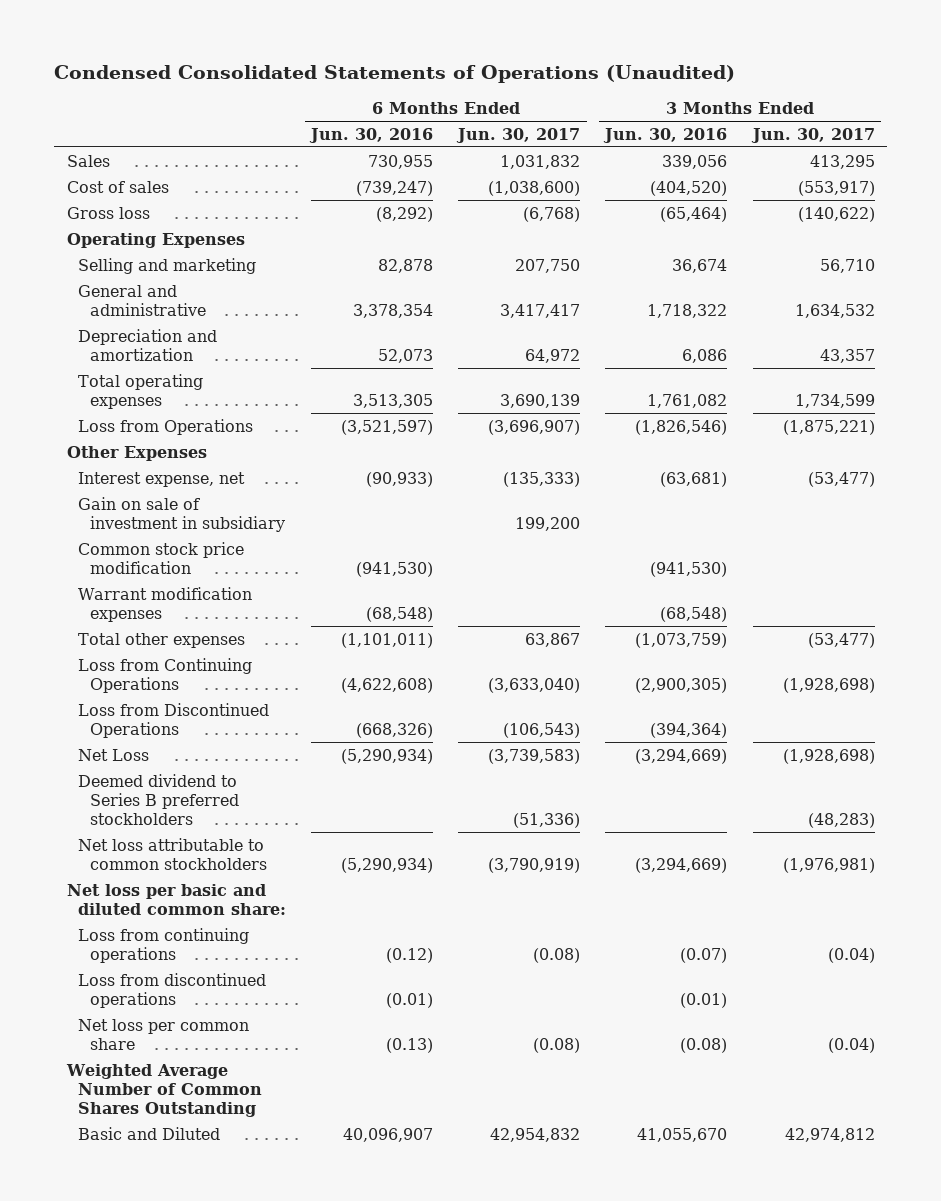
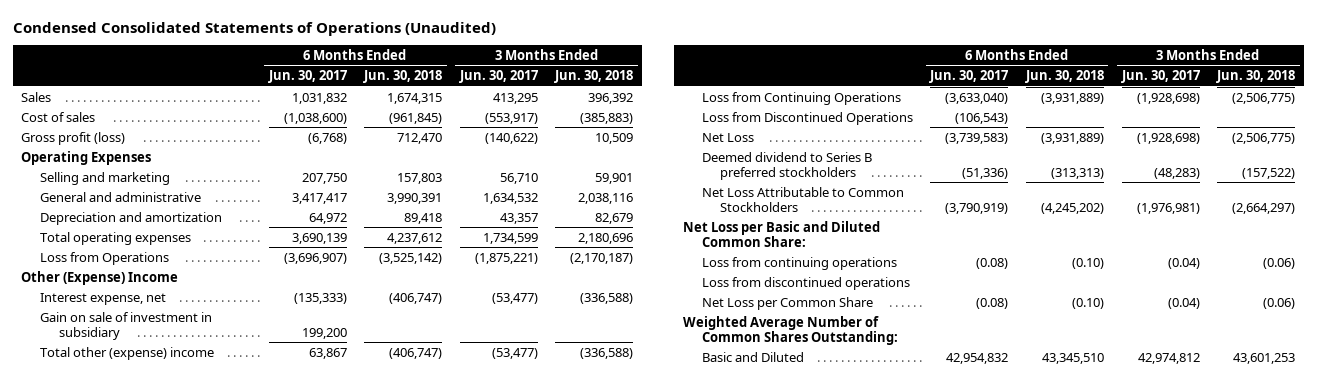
- | 6 Months Ended Jun. 30, 2016 | 6 Months Ended Jun. 30, 2017 | 3 Months Ended Jun. 30, 2016 | 3 Months Ended Jun. 30, 2017
+ | 6 Months Ended Jun. 30, 2017 | 6 Months Ended Jun. 30, 2018 | 3 Months Ended Jun. 30, 2017 | 3 Months Ended Jun. 30, 2018
- Gross loss | (8,292) | (6,768) | (65,464) | (140,622)
+ Gross profit (loss) | (6,768) | 712,470 | (140,622) | 10,509
- Other Expenses
+ Other (Expense) Income
- Common stock price modification | (941,530) | | (941,530) |
- Warrant modification expenses | (68,548) | | (68,548) |
- Total other expenses | (1,101,011) | 63,867 | (1,073,759) | (53,477)
+ Total other (expense) income | 63,867 | (406,747) | (53,477) | (336,588)
- Net loss attributable to common stockholders | (5,290,934) | (3,790,919) | (3,294,669) | (1,976,981)
- Net loss per basic and diluted common share:
+ Net Loss Attributable to Common Stockholders | (3,790,919) | (4,245,202) | (1,976,981) | (2,664,297)
+ Net Loss per Basic and Diluted Common Share:
- Net loss per common share | (0.13) | (0.08) | (0.08) | (0.04)
- Weighted Average Number of Common Shares Outstanding
+ Net Loss per Common Share | (0.08) | (0.10) | (0.04) | (0.06)
+ Weighted Average Number of Common Shares Outstanding:

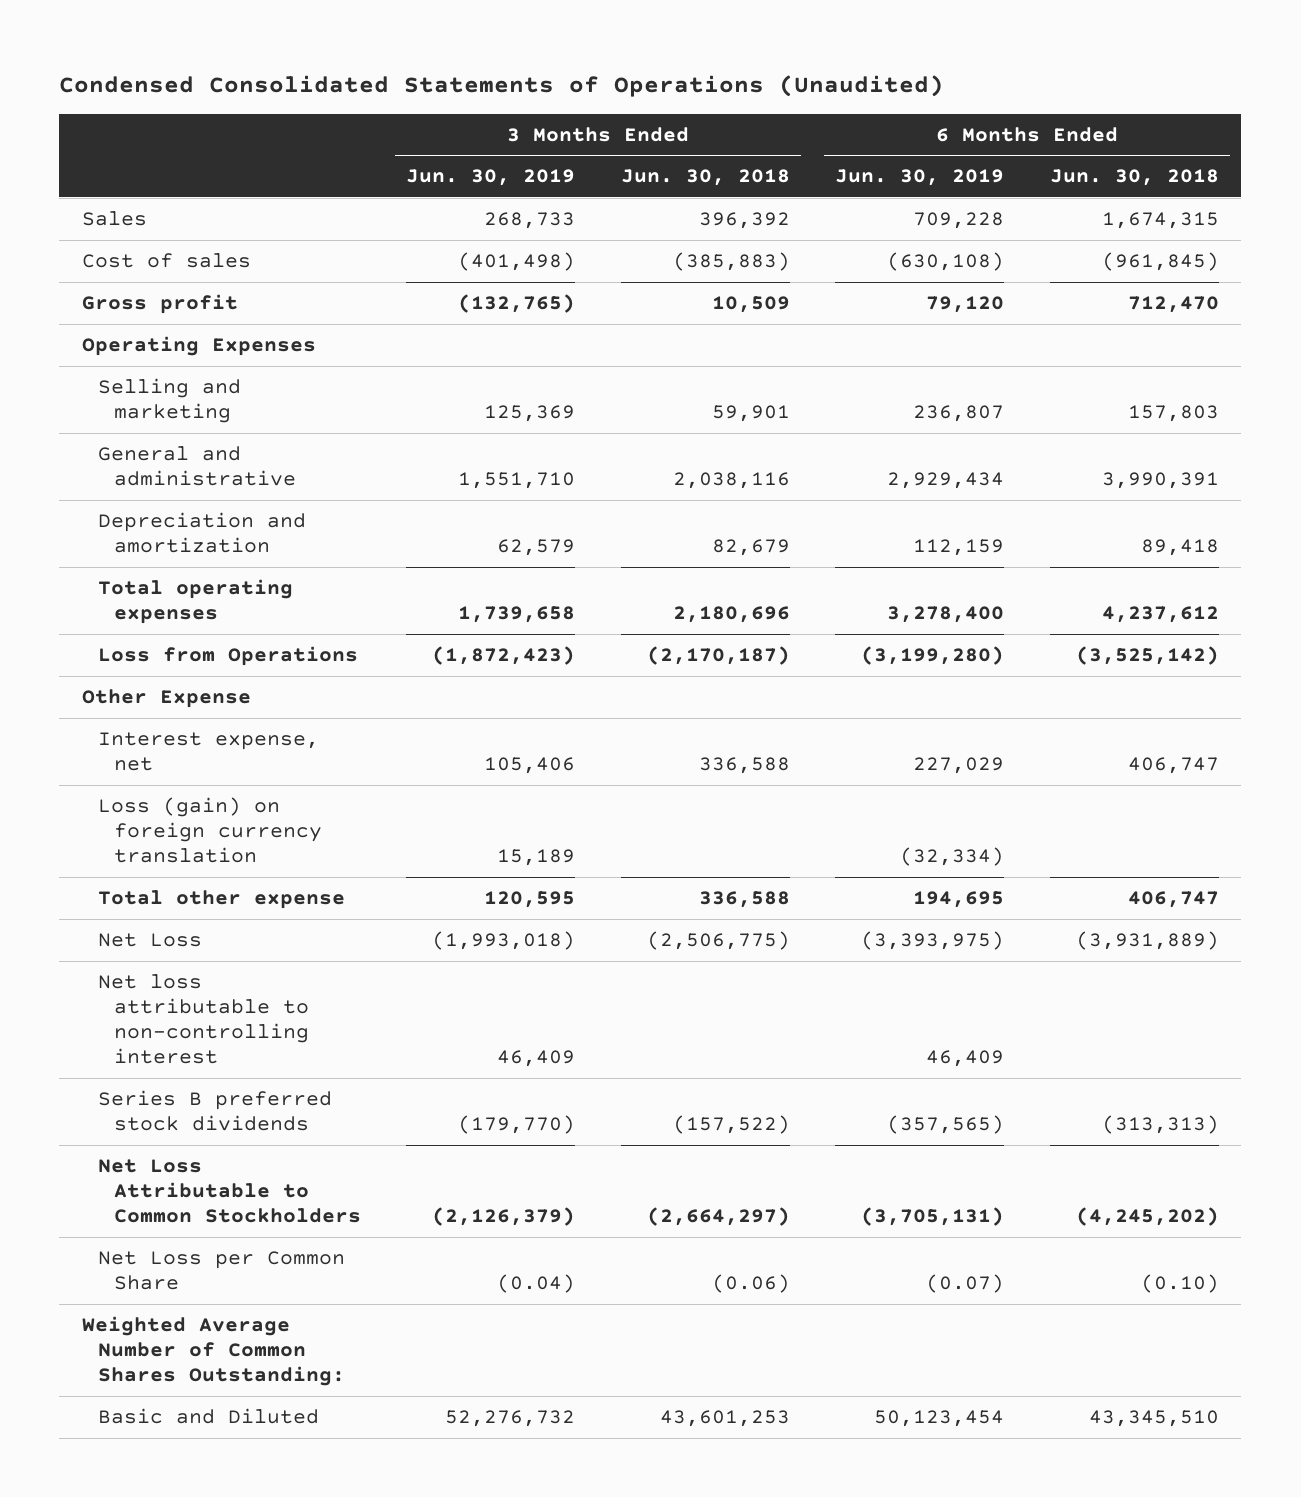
- | 6 Months Ended Jun. 30, 2017 | 6 Months Ended Jun. 30, 2018 | 3 Months Ended Jun. 30, 2017 | 3 Months Ended Jun. 30, 2018
+ | 3 Months Ended Jun. 30, 2019 | 3 Months Ended Jun. 30, 2018 | 6 Months Ended Jun. 30, 2019 | 6 Months Ended Jun. 30, 2018
- Gross profit (loss) | (6,768) | 712,470 | (140,622) | 10,509
+ Gross profit | (132,765) | 10,509 | 79,120 | 712,470
- Other (Expense) Income
- Interest expense, net | (135,333) | (406,747) | (53,477) | (336,588)
- Gain on sale of investment in subsidiary | 199,200 | | |
- Total other (expense) income | 63,867 | (406,747) | (53,477) | (336,588)
- Loss from Continuing Operations | (3,633,040) | (3,931,889) | (1,928,698) | (2,506,775)
- Loss from Discontinued Operations | (106,543) | | |
+ Other Expense
+ Interest expense, net | 105,406 | 336,588 | 227,029 | 406,747
+ Loss (gain) on foreign currency translation | 15,189 | | (32,334) |
+ Total other expense | 120,595 | 336,588 | 194,695 | 406,747
- Deemed dividend to Series B preferred stockholders | (51,336) | (313,313) | (48,283) | (157,522)
+ Net loss attributable to non-controlling interest | 46,409 | | 46,409 |
+ Series B preferred stock dividends | (179,770) | (157,522) | (357,565) | (313,313)
- Net Loss per Basic and Diluted Common Share:
- Loss from continuing operations | (0.08) | (0.10) | (0.04) | (0.06)
- Loss from discontinued operations

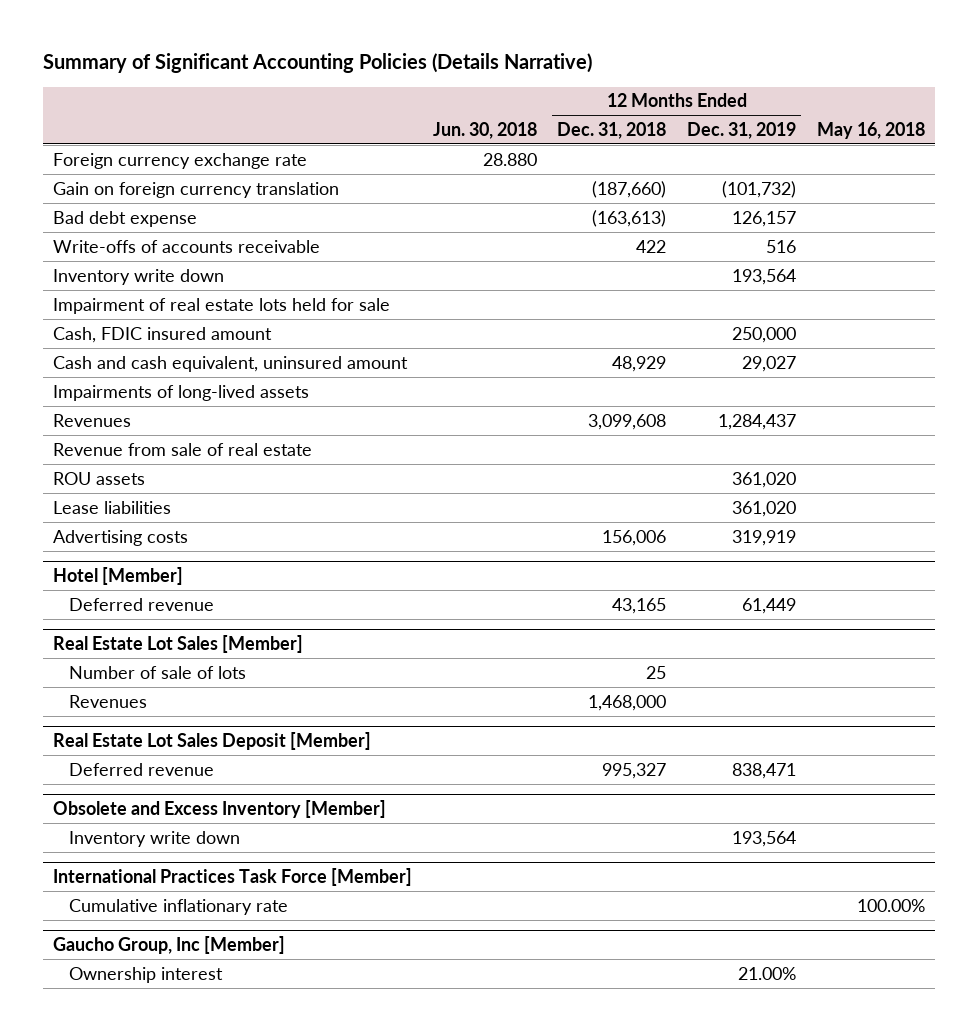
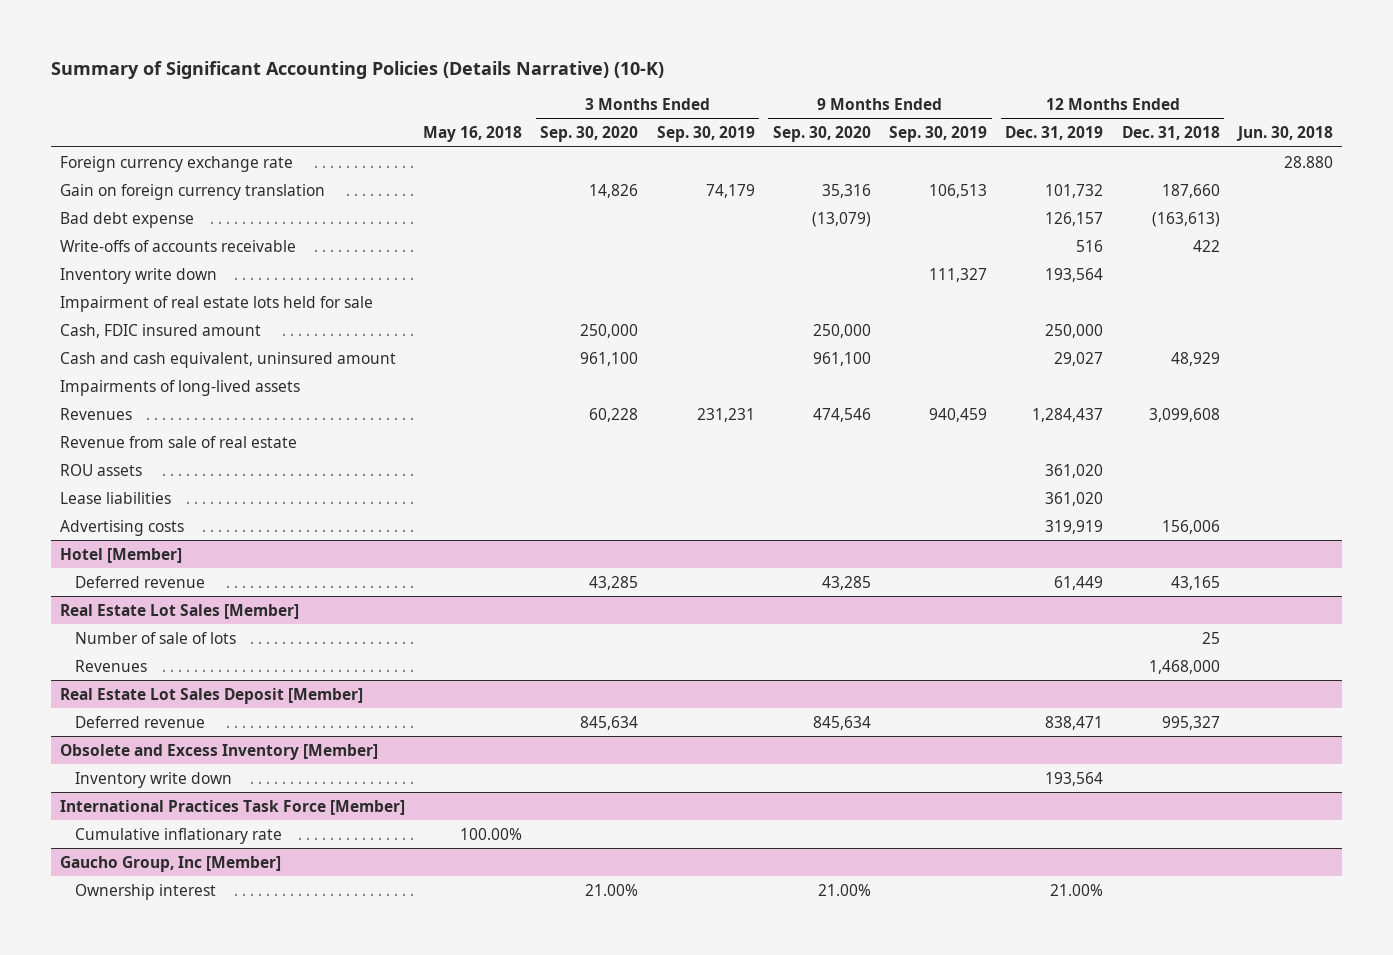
- Summary of Significant Accounting Policies (Details Narrative)
+ Summary of Significant Accounting Policies (Details Narrative) (10-K)
- | Jun. 30, 2018 | 12 Months Ended Dec. 31, 2018 | 12 Months Ended Dec. 31, 2019 | May 16, 2018
+ | May 16, 2018 | 3 Months Ended Sep. 30, 2020 | 3 Months Ended Sep. 30, 2019 | 9 Months Ended Sep. 30, 2020 | 9 Months Ended Sep. 30, 2019 | 12 Months Ended Dec. 31, 2019 | 12 Months Ended Dec. 31, 2018 | Jun. 30, 2018
- Gain on foreign currency translation | | (187,660) | (101,732) |
+ Gain on foreign currency translation | | 14,826 | 74,179 | 35,316 | 106,513 | 101,732 | 187,660 |

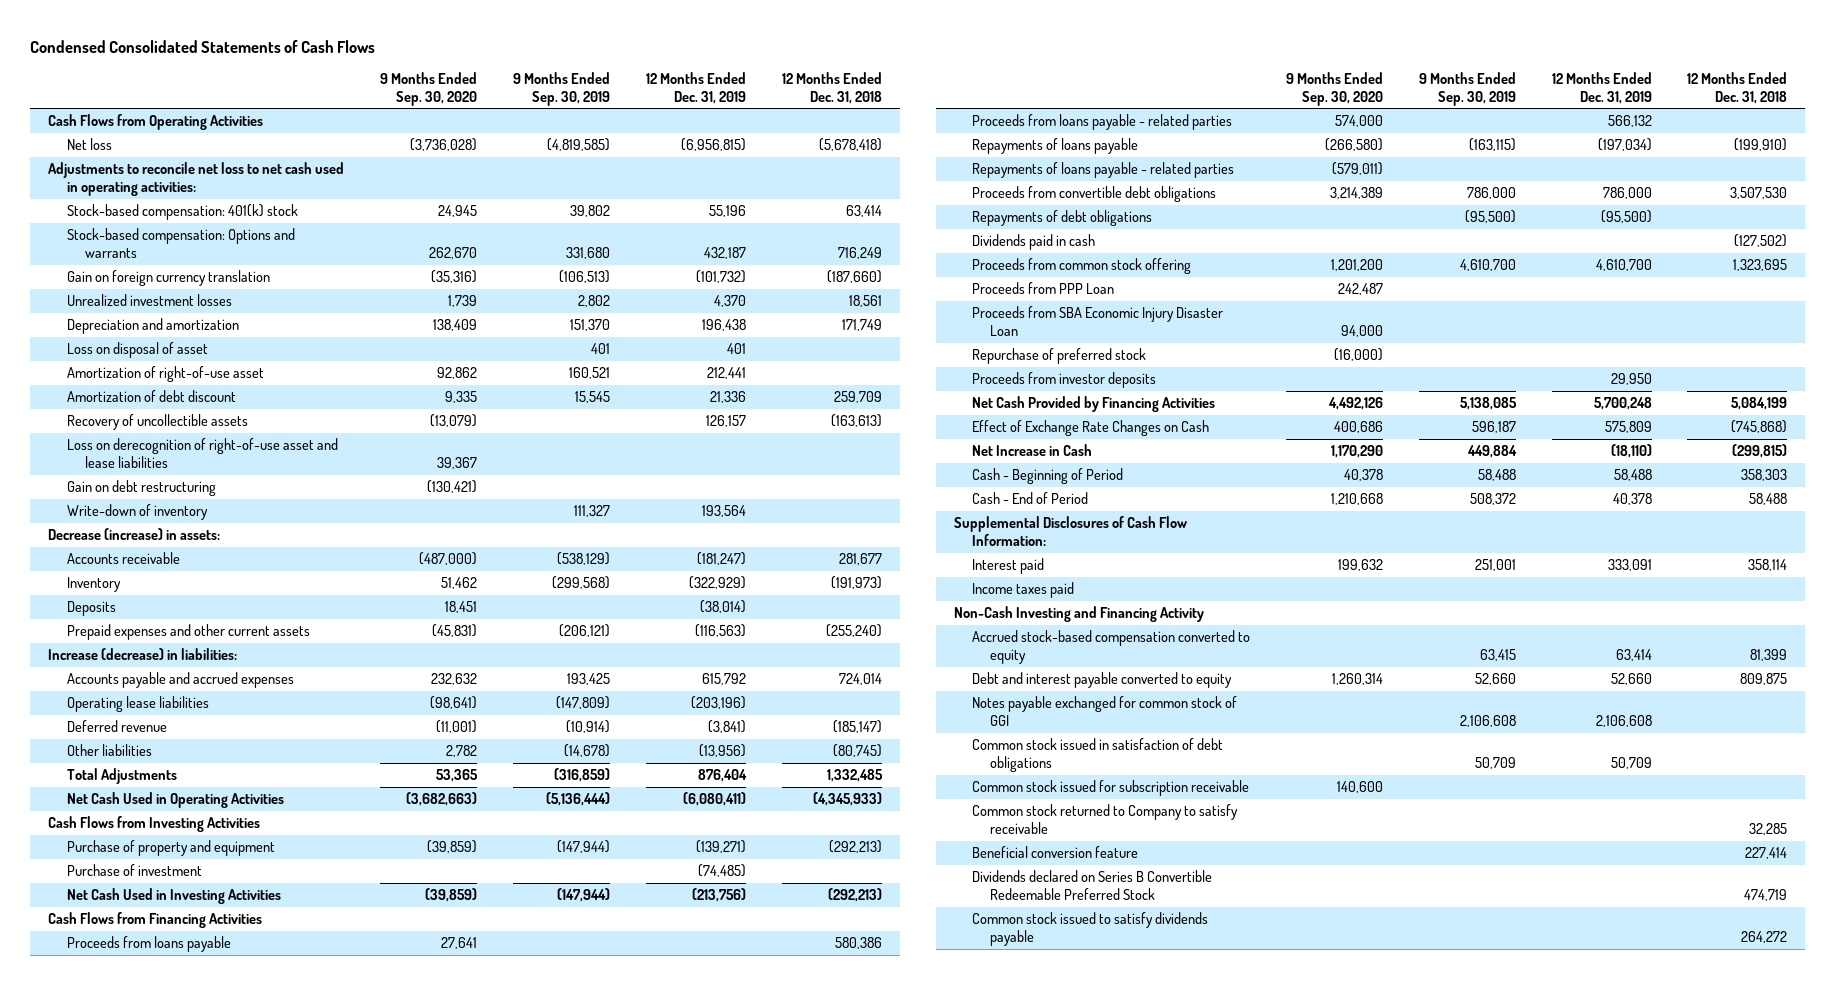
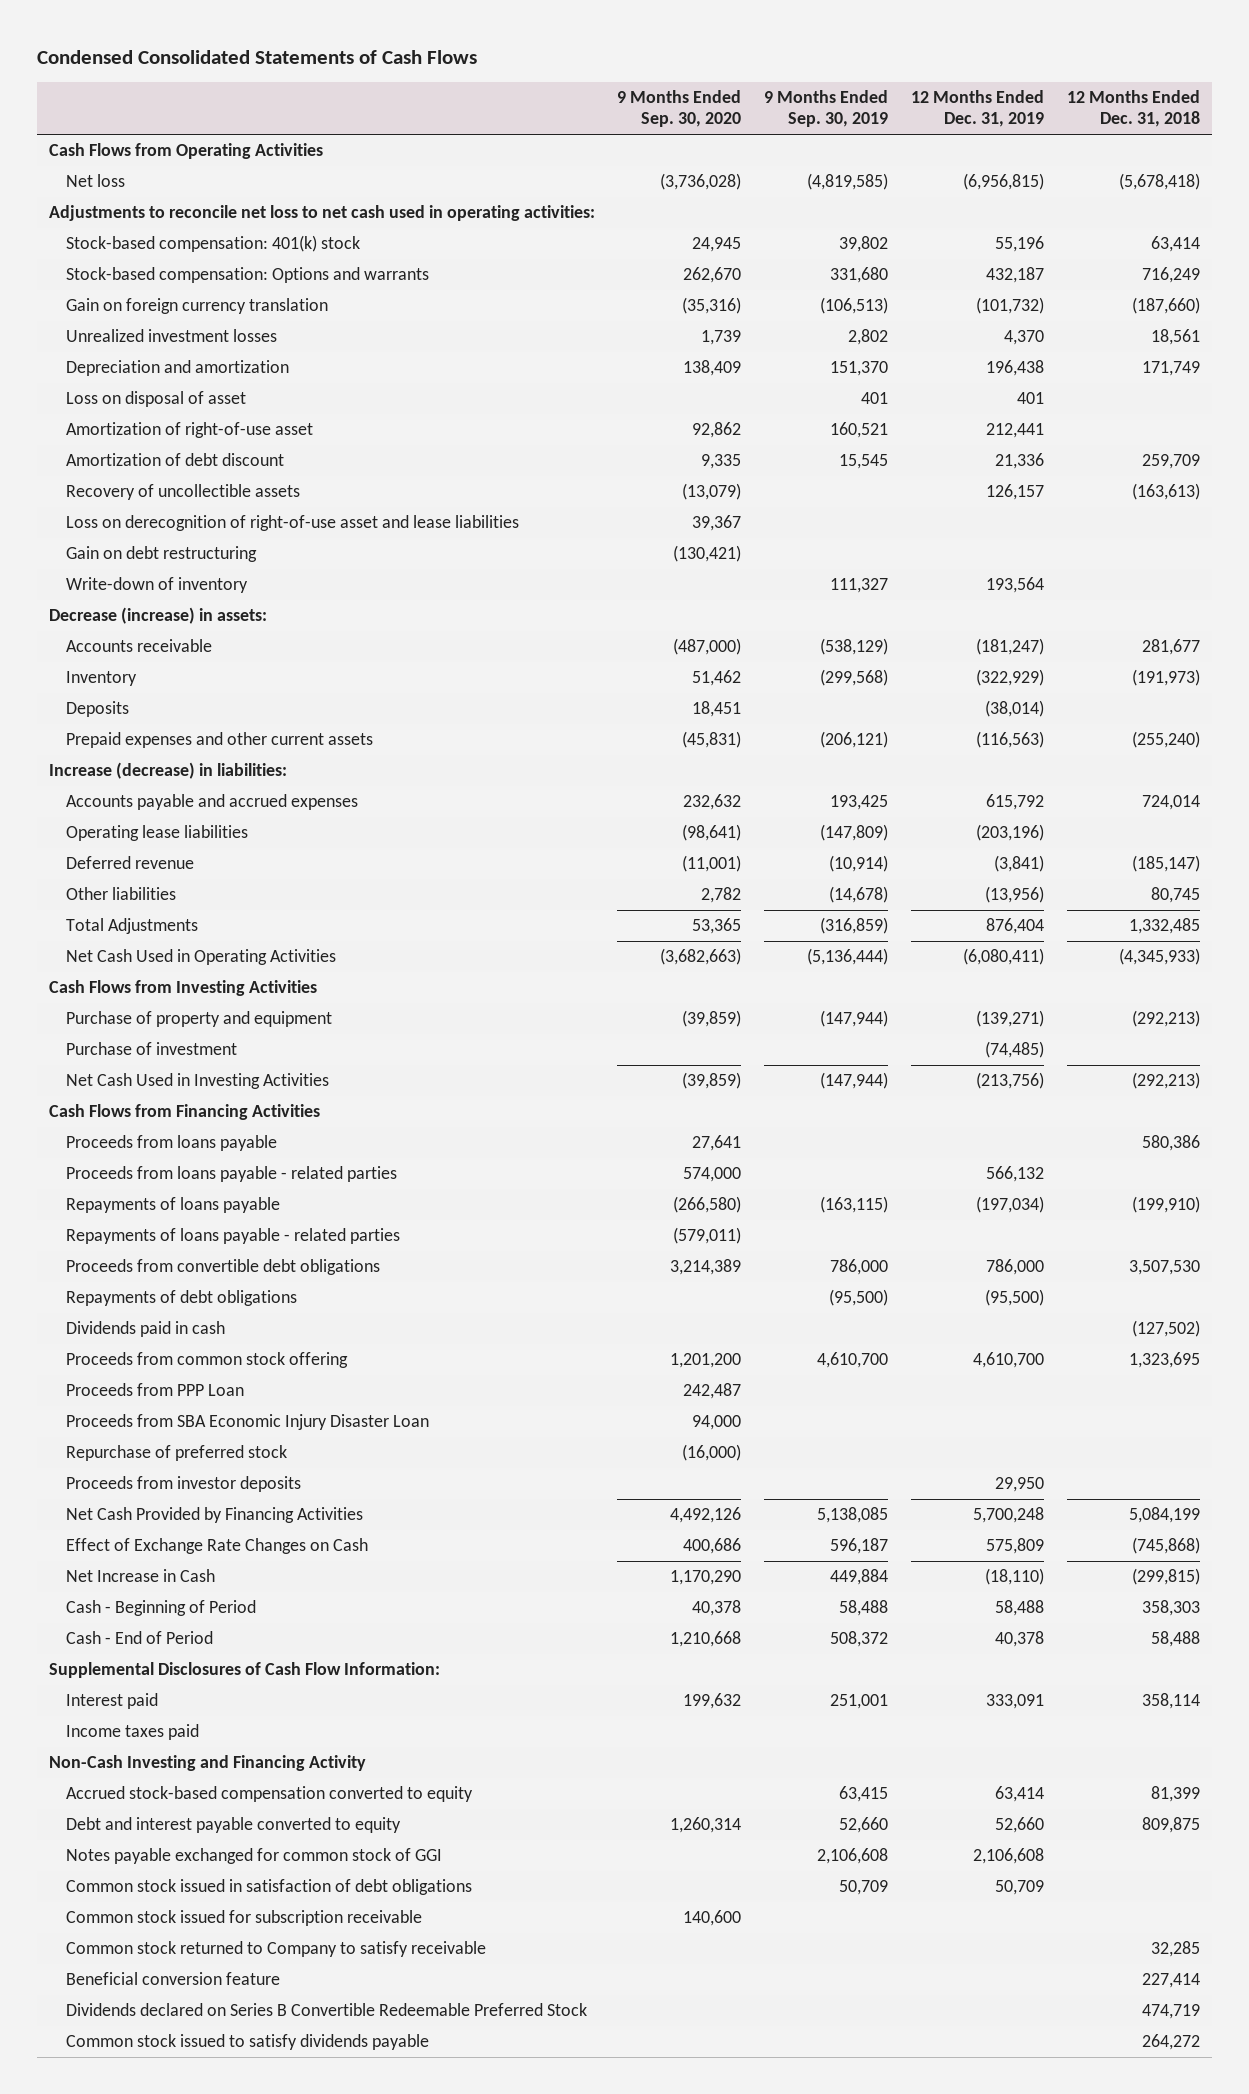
- Other liabilities | 2,782 | (14,678) | (13,956) | (80,745)
+ Other liabilities | 2,782 | (14,678) | (13,956) | 80,745

